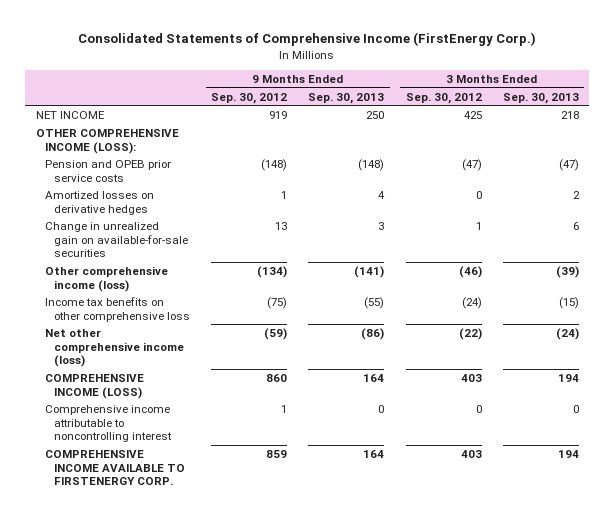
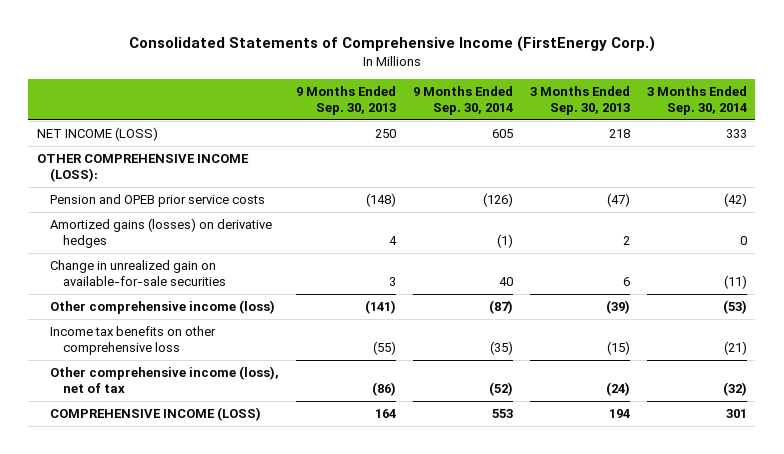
- | 9 Months Ended Sep. 30, 2012 | 9 Months Ended Sep. 30, 2013 | 3 Months Ended Sep. 30, 2012 | 3 Months Ended Sep. 30, 2013
+ | 9 Months Ended Sep. 30, 2013 | 9 Months Ended Sep. 30, 2014 | 3 Months Ended Sep. 30, 2013 | 3 Months Ended Sep. 30, 2014
- NET INCOME | 919 | 250 | 425 | 218
+ NET INCOME (LOSS) | 250 | 605 | 218 | 333
- Amortized losses on derivative hedges | 1 | 4 | 0 | 2
+ Amortized gains (losses) on derivative hedges | 4 | (1) | 2 | 0
- Net other comprehensive income (loss) | (59) | (86) | (22) | (24)
+ Other comprehensive income (loss), net of tax | (86) | (52) | (24) | (32)
- Comprehensive income attributable to noncontrolling interest | 1 | 0 | 0 | 0
- COMPREHENSIVE INCOME AVAILABLE TO FIRSTENERGY CORP. | 859 | 164 | 403 | 194

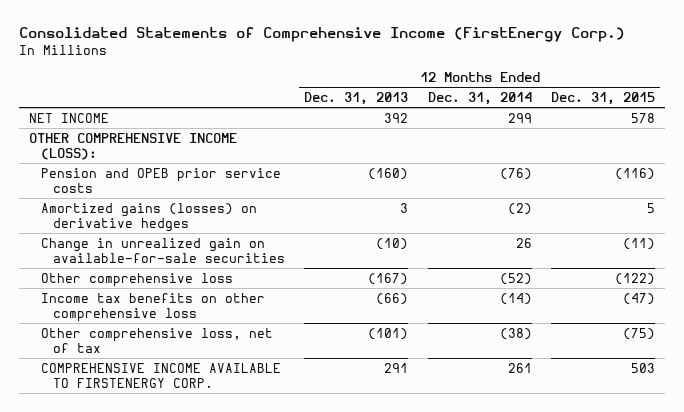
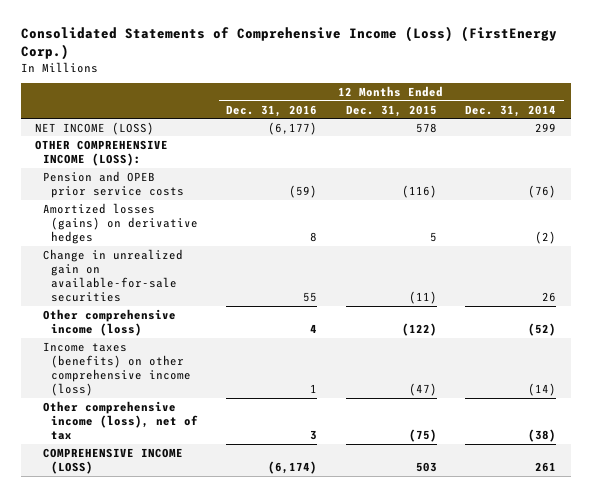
- Consolidated Statements of Comprehensive Income (FirstEnergy Corp.)
+ Consolidated Statements of Comprehensive Income (Loss) (FirstEnergy Corp.)
- | 12 Months Ended Dec. 31, 2013 | 12 Months Ended Dec. 31, 2014 | 12 Months Ended Dec. 31, 2015
+ | 12 Months Ended Dec. 31, 2016 | 12 Months Ended Dec. 31, 2015 | 12 Months Ended Dec. 31, 2014
- NET INCOME | 392 | 299 | 578
+ NET INCOME (LOSS) | (6,177) | 578 | 299
- Amortized gains (losses) on derivative hedges | 3 | (2) | 5
+ Amortized losses (gains) on derivative hedges | 8 | 5 | (2)
- Other comprehensive loss | (167) | (52) | (122)
- Income tax benefits on other comprehensive loss | (66) | (14) | (47)
- Other comprehensive loss, net of tax | (101) | (38) | (75)
- COMPREHENSIVE INCOME AVAILABLE TO FIRSTENERGY CORP. | 291 | 261 | 503
+ Other comprehensive income (loss) | 4 | (122) | (52)
+ Income taxes (benefits) on other comprehensive income (loss) | 1 | (47) | (14)
+ Other comprehensive income (loss), net of tax | 3 | (75) | (38)
+ COMPREHENSIVE INCOME (LOSS) | (6,174) | 503 | 261

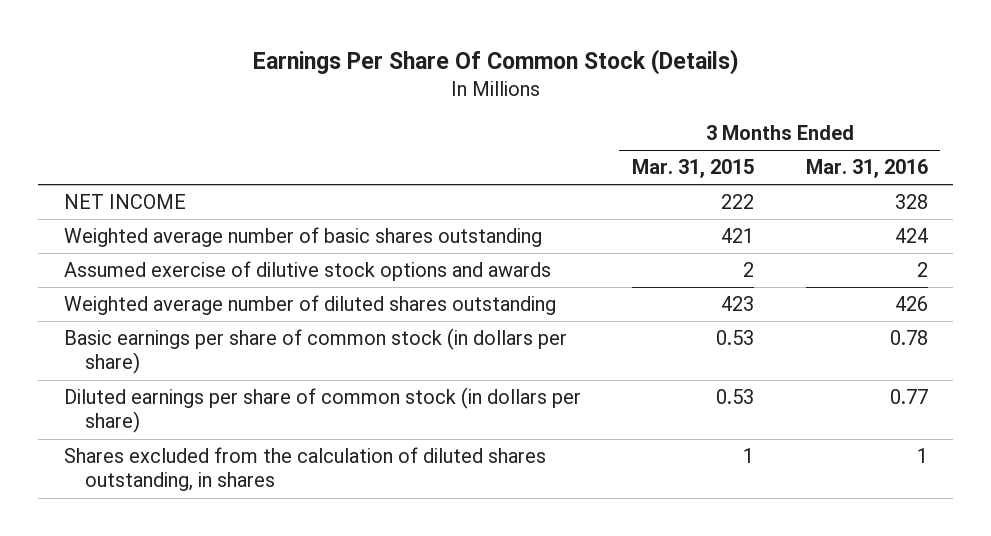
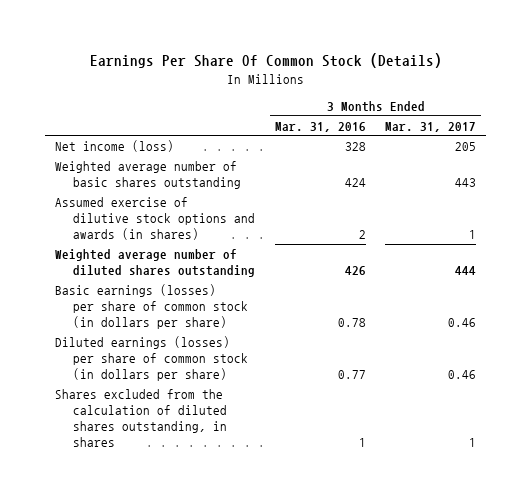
- | 3 Months Ended Mar. 31, 2015 | 3 Months Ended Mar. 31, 2016
+ | 3 Months Ended Mar. 31, 2016 | 3 Months Ended Mar. 31, 2017
- NET INCOME | 222 | 328
+ Net income (loss) | 328 | 205
- Assumed exercise of dilutive stock options and awards | 2 | 2
+ Assumed exercise of dilutive stock options and awards (in shares) | 2 | 1
- Basic earnings per share of common stock (in dollars per share) | 0.53 | 0.78
- Diluted earnings per share of common stock (in dollars per share) | 0.53 | 0.77
+ Basic earnings (losses) per share of common stock (in dollars per share) | 0.78 | 0.46
+ Diluted earnings (losses) per share of common stock (in dollars per share) | 0.77 | 0.46

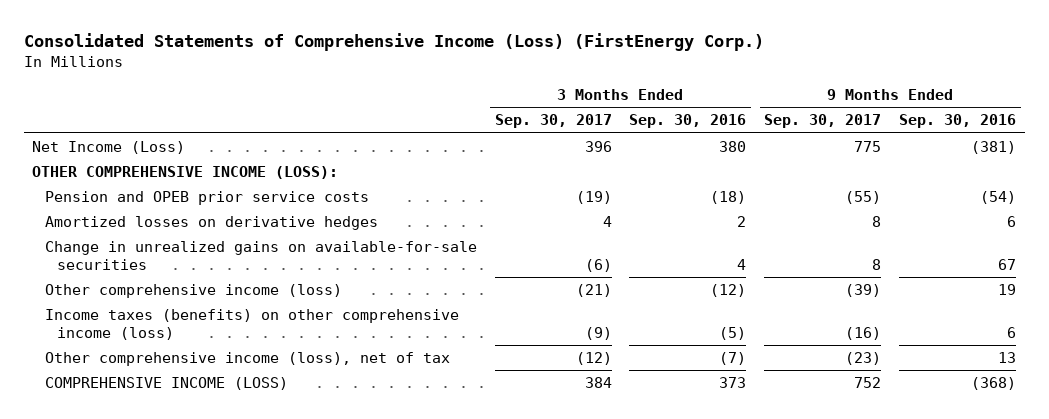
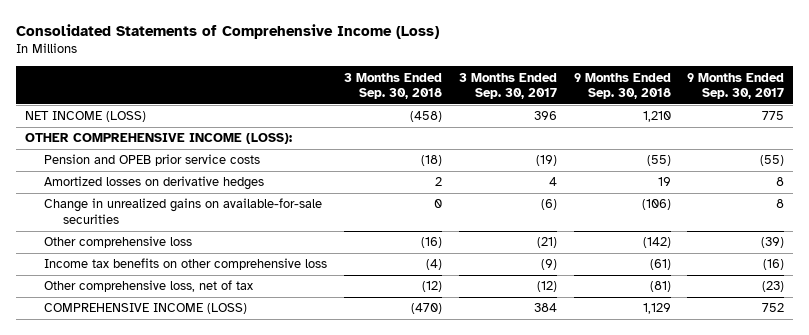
- Consolidated Statements of Comprehensive Income (Loss) (FirstEnergy Corp.)
+ Consolidated Statements of Comprehensive Income (Loss)
- | 3 Months Ended Sep. 30, 2017 | 3 Months Ended Sep. 30, 2016 | 9 Months Ended Sep. 30, 2017 | 9 Months Ended Sep. 30, 2016
+ | 3 Months Ended Sep. 30, 2018 | 3 Months Ended Sep. 30, 2017 | 9 Months Ended Sep. 30, 2018 | 9 Months Ended Sep. 30, 2017
- Net Income (Loss) | 396 | 380 | 775 | (381)
+ NET INCOME (LOSS) | (458) | 396 | 1,210 | 775
- Other comprehensive income (loss) | (21) | (12) | (39) | 19
- Income taxes (benefits) on other comprehensive income (loss) | (9) | (5) | (16) | 6
- Other comprehensive income (loss), net of tax | (12) | (7) | (23) | 13
+ Other comprehensive loss | (16) | (21) | (142) | (39)
+ Income tax benefits on other comprehensive loss | (4) | (9) | (61) | (16)
+ Other comprehensive loss, net of tax | (12) | (12) | (81) | (23)

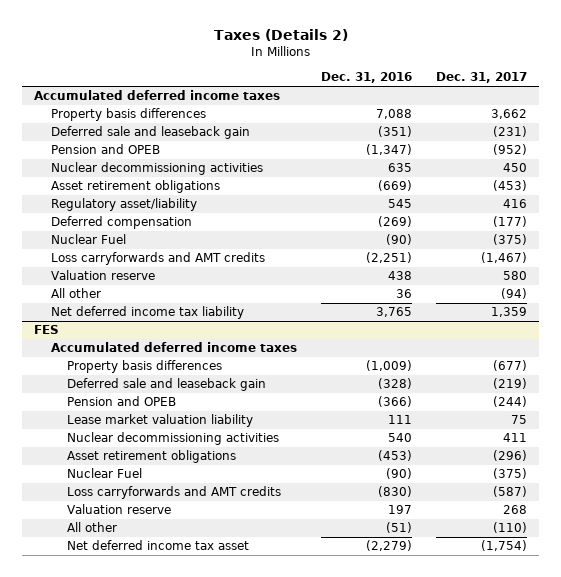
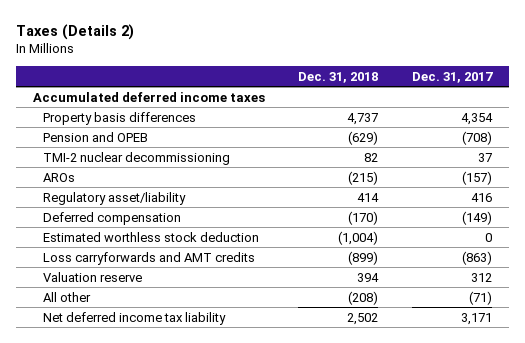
- | Dec. 31, 2016 | Dec. 31, 2017
+ | Dec. 31, 2018 | Dec. 31, 2017
- Property basis differences | 7,088 | 3,662
- Deferred sale and leaseback gain | (351) | (231)
- Pension and OPEB | (1,347) | (952)
- Nuclear decommissioning activities | 635 | 450
- Asset retirement obligations | (669) | (453)
+ Property basis differences | 4,737 | 4,354
+ Pension and OPEB | (629) | (708)
+ TMI-2 nuclear decommissioning | 82 | 37
+ AROs | (215) | (157)
- Deferred compensation | (269) | (177)
- Nuclear Fuel | (90) | (375)
- Loss carryforwards and AMT credits | (2,251) | (1,467)
- Valuation reserve | 438 | 580
- All other | 36 | (94)
- Net deferred income tax liability | 3,765 | 1,359
- FES
- Accumulated deferred income taxes
- Property basis differences | (1,009) | (677)
- Deferred sale and leaseback gain | (328) | (219)
- Pension and OPEB | (366) | (244)
- Lease market valuation liability | 111 | 75
- Nuclear decommissioning activities | 540 | 411
- Asset retirement obligations | (453) | (296)
- Nuclear Fuel | (90) | (375)
- Loss carryforwards and AMT credits | (830) | (587)
- Valuation reserve | 197 | 268
- All other | (51) | (110)
- Net deferred income tax asset | (2,279) | (1,754)
+ Deferred compensation | (170) | (149)
+ Estimated worthless stock deduction | (1,004) | 0
+ Loss carryforwards and AMT credits | (899) | (863)
+ Valuation reserve | 394 | 312
+ All other | (208) | (71)
+ Net deferred income tax liability | 2,502 | 3,171

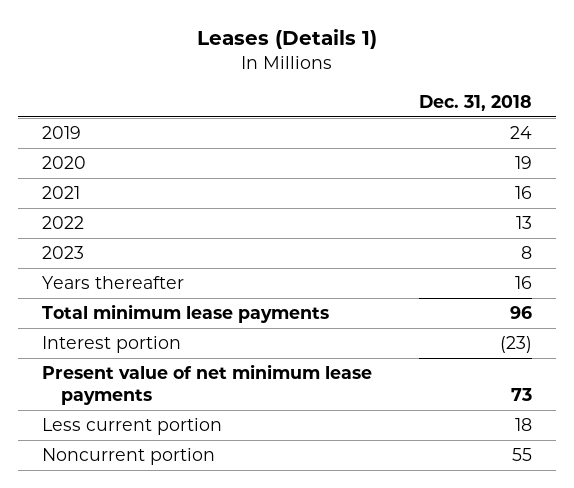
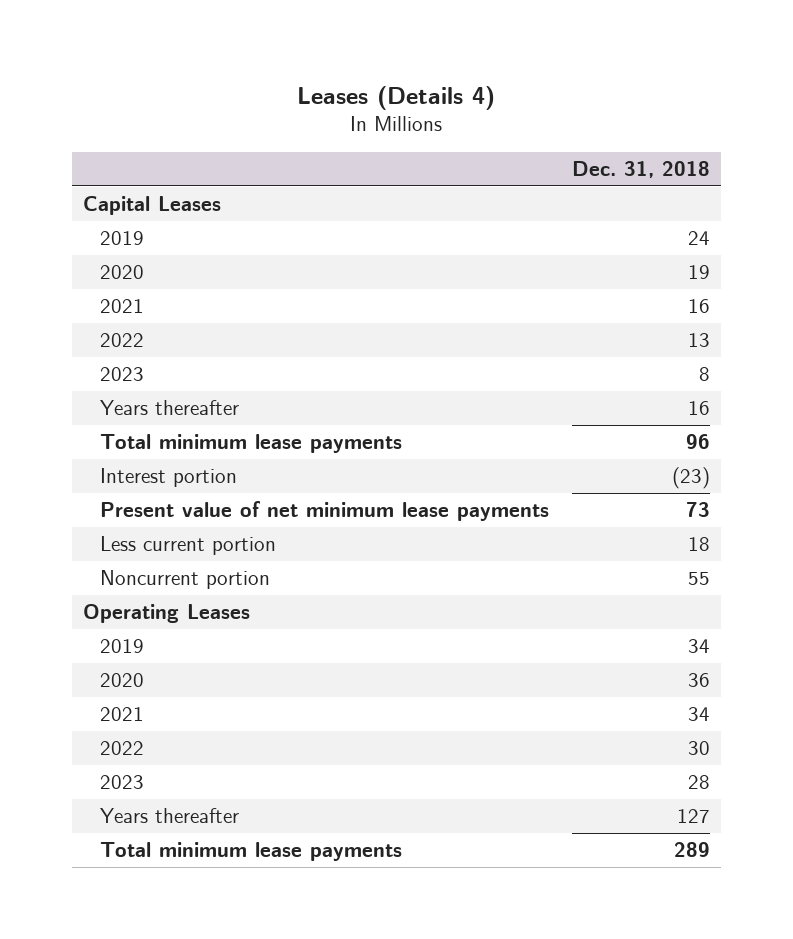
- Leases (Details 1)
+ Leases (Details 4)
+ Capital Leases
+ Operating Leases
+ 2019 | 34
+ 2020 | 36
+ 2021 | 34
+ 2022 | 30
+ 2023 | 28
+ Years thereafter | 127
+ Total minimum lease payments | 289

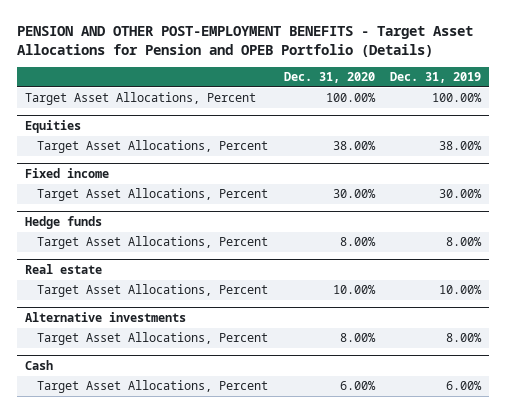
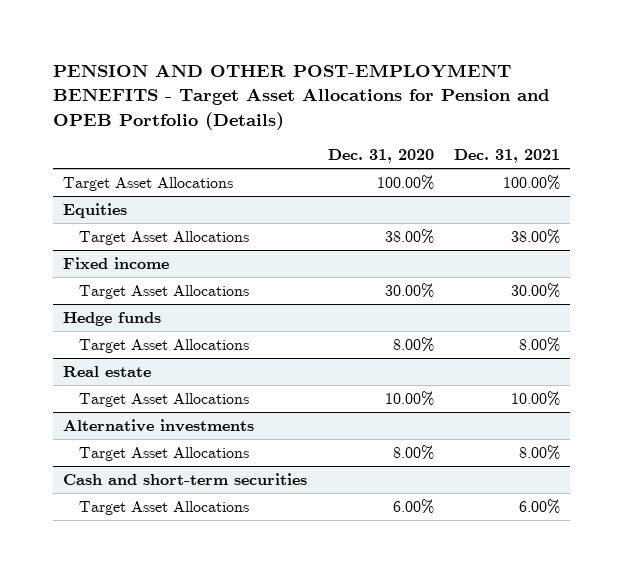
- | Dec. 31, 2020 | Dec. 31, 2019
+ | Dec. 31, 2020 | Dec. 31, 2021
- Target Asset Allocations, Percent | 100.00% | 100.00%
+ Target Asset Allocations | 100.00% | 100.00%
@ Equities
- Target Asset Allocations, Percent | 38.00% | 38.00%
+ Target Asset Allocations | 38.00% | 38.00%
@ Fixed income
- Target Asset Allocations, Percent | 30.00% | 30.00%
+ Target Asset Allocations | 30.00% | 30.00%
@ Hedge funds
- Target Asset Allocations, Percent | 8.00% | 8.00%
+ Target Asset Allocations | 8.00% | 8.00%
@ Real estate
- Target Asset Allocations, Percent | 10.00% | 10.00%
+ Target Asset Allocations | 10.00% | 10.00%
@ Alternative investments
- Target Asset Allocations, Percent | 8.00% | 8.00%
- Cash
- Target Asset Allocations, Percent | 6.00% | 6.00%
@ Alternative investments
+ Target Asset Allocations | 8.00% | 8.00%
+ Cash and short-term securities
+ Target Asset Allocations | 6.00% | 6.00%

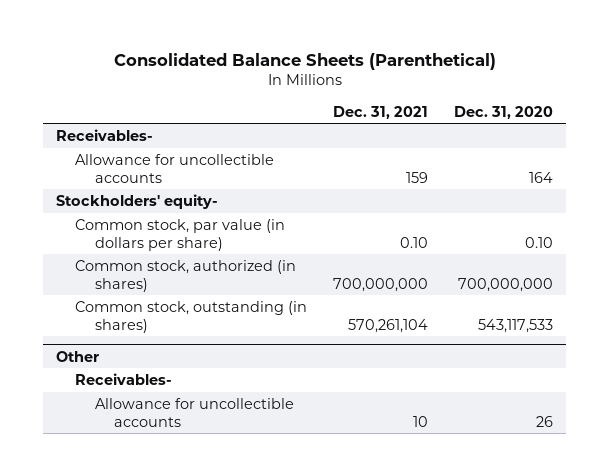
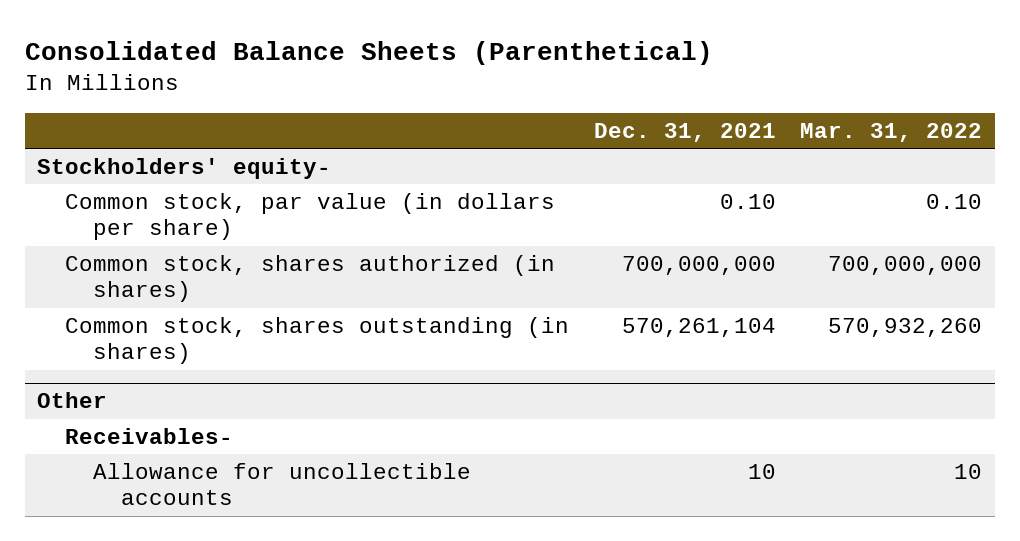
- | Dec. 31, 2021 | Dec. 31, 2020
+ | Dec. 31, 2021 | Mar. 31, 2022
- Receivables-
- Allowance for uncollectible accounts | 159 | 164
- Common stock, authorized (in shares) | 700,000,000 | 700,000,000
- Common stock, outstanding (in shares) | 570,261,104 | 543,117,533
+ Common stock, shares authorized (in shares) | 700,000,000 | 700,000,000
+ Common stock, shares outstanding (in shares) | 570,261,104 | 570,932,260

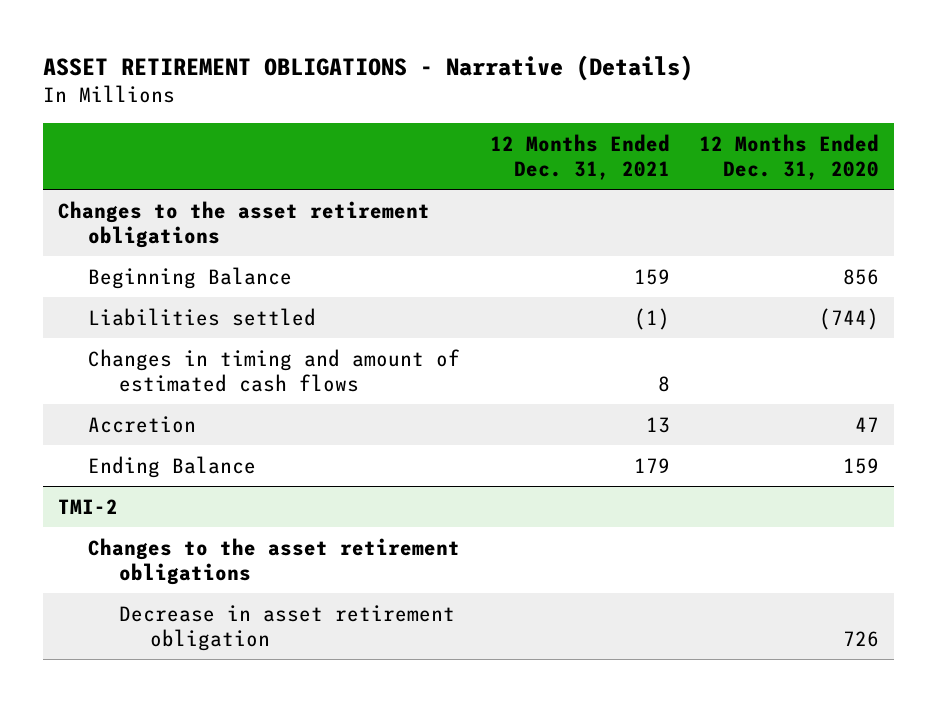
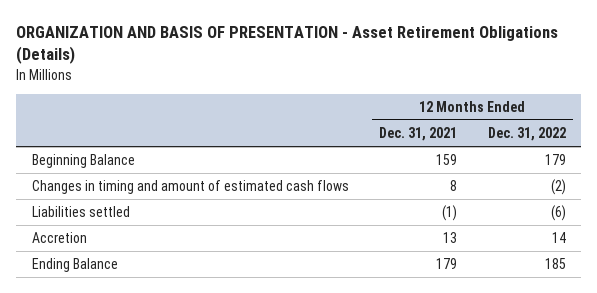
- ASSET RETIREMENT OBLIGATIONS - Narrative (Details)
+ ORGANIZATION AND BASIS OF PRESENTATION - Asset Retirement Obligations (Details)
- | 12 Months Ended Dec. 31, 2021 | 12 Months Ended Dec. 31, 2020
+ | 12 Months Ended Dec. 31, 2021 | 12 Months Ended Dec. 31, 2022
- Changes to the asset retirement obligations
moved down: Liabilities settled | (1) | (6)
- TMI-2
- Changes to the asset retirement obligations
- Decrease in asset retirement obligation | | 726

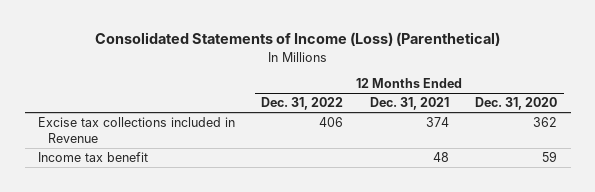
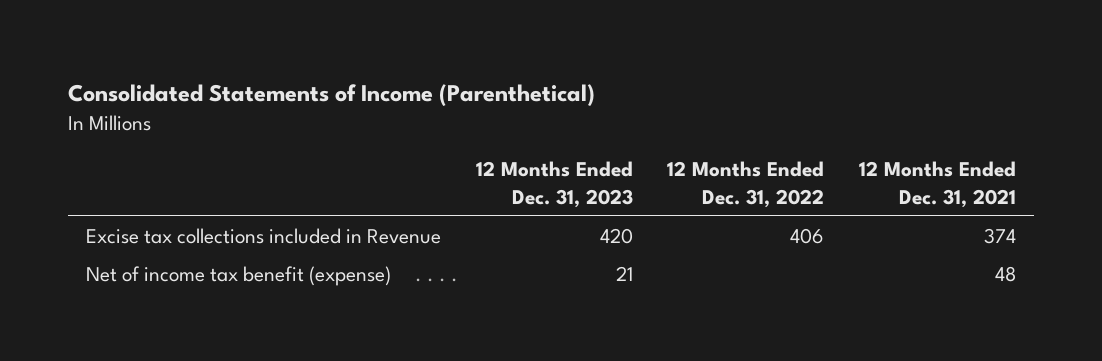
- Consolidated Statements of Income (Loss) (Parenthetical)
+ Consolidated Statements of Income (Parenthetical)
- | 12 Months Ended Dec. 31, 2022 | 12 Months Ended Dec. 31, 2021 | 12 Months Ended Dec. 31, 2020
+ | 12 Months Ended Dec. 31, 2023 | 12 Months Ended Dec. 31, 2022 | 12 Months Ended Dec. 31, 2021
- Income tax benefit | | 48 | 59
+ Net of income tax benefit (expense) | 21 | | 48

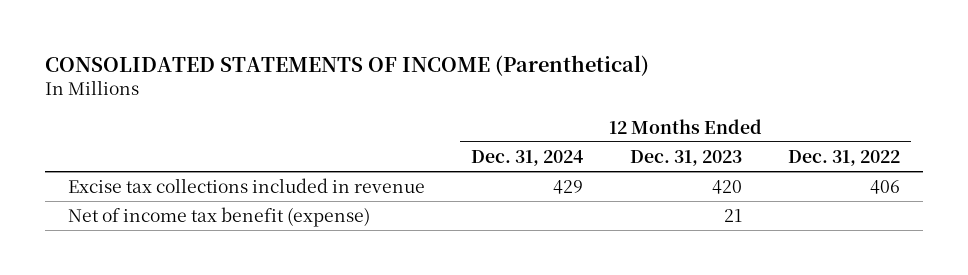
- Consolidated Statements of Income (Parenthetical)
+ CONSOLIDATED STATEMENTS OF INCOME (Parenthetical)
- | 12 Months Ended Dec. 31, 2023 | 12 Months Ended Dec. 31, 2022 | 12 Months Ended Dec. 31, 2021
+ | 12 Months Ended Dec. 31, 2024 | 12 Months Ended Dec. 31, 2023 | 12 Months Ended Dec. 31, 2022
- Excise tax collections included in Revenue | 420 | 406 | 374
+ Excise tax collections included in revenue | 429 | 420 | 406

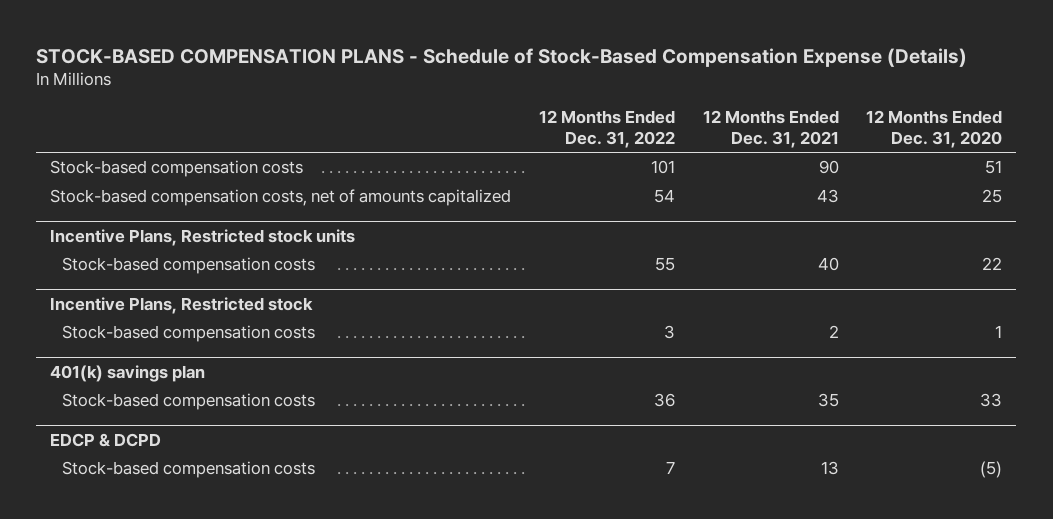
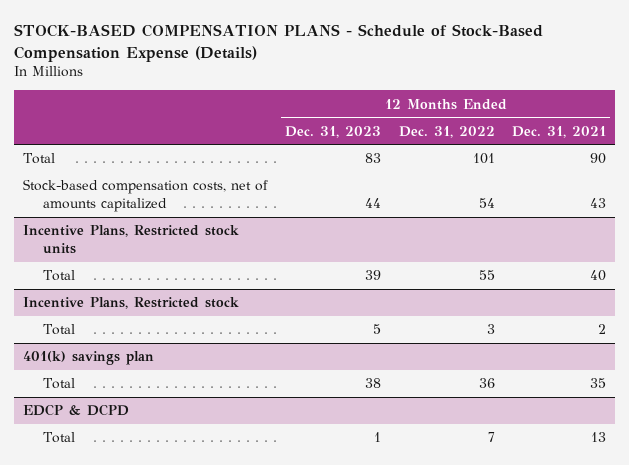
- | 12 Months Ended Dec. 31, 2022 | 12 Months Ended Dec. 31, 2021 | 12 Months Ended Dec. 31, 2020
+ | 12 Months Ended Dec. 31, 2023 | 12 Months Ended Dec. 31, 2022 | 12 Months Ended Dec. 31, 2021
- Stock-based compensation costs | 101 | 90 | 51
+ Total | 83 | 101 | 90
@ Incentive Plans, Restricted stock units
- Stock-based compensation costs | 55 | 40 | 22
+ Total | 39 | 55 | 40
@ Incentive Plans, Restricted stock
- Stock-based compensation costs | 3 | 2 | 1
+ Total | 5 | 3 | 2
@ 401(k) savings plan
- Stock-based compensation costs | 36 | 35 | 33
+ Total | 38 | 36 | 35
@ EDCP & DCPD
- Stock-based compensation costs | 7 | 13 | (5)
+ Total | 1 | 7 | 13

